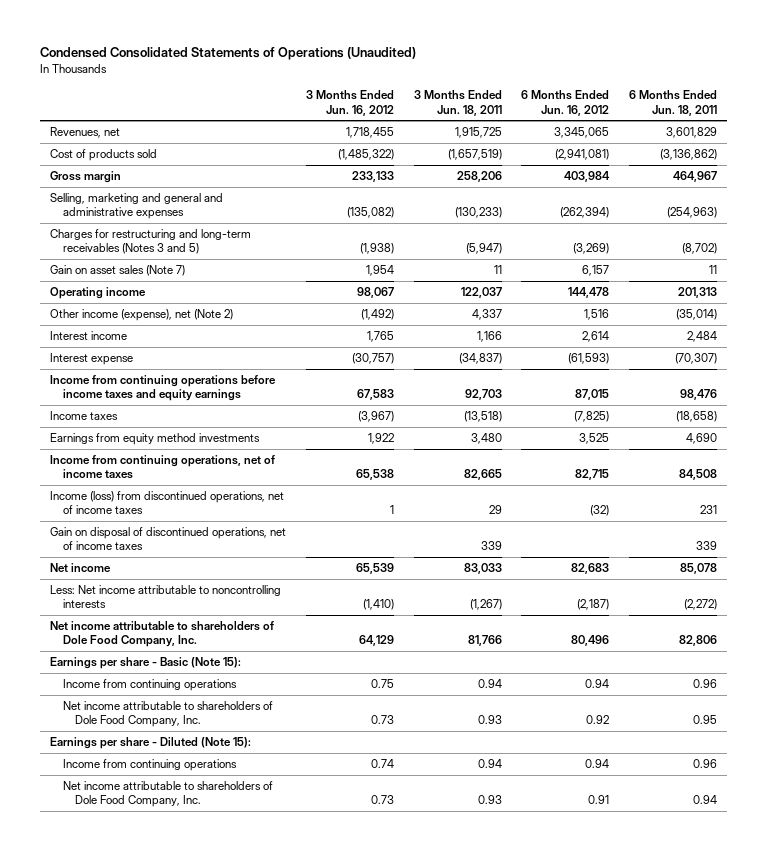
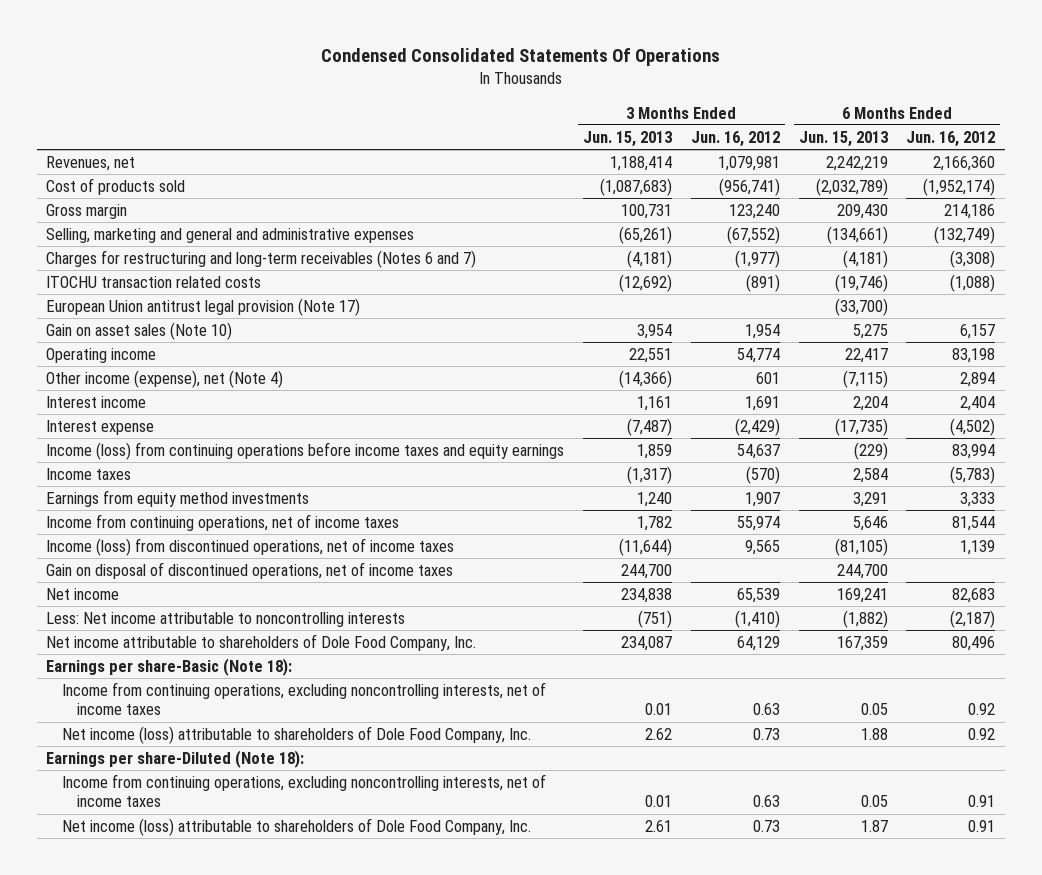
- Condensed Consolidated Statements of Operations (Unaudited)
+ Condensed Consolidated Statements Of Operations
- | 3 Months Ended Jun. 16, 2012 | 3 Months Ended Jun. 18, 2011 | 6 Months Ended Jun. 16, 2012 | 6 Months Ended Jun. 18, 2011
+ | 3 Months Ended Jun. 15, 2013 | 3 Months Ended Jun. 16, 2012 | 6 Months Ended Jun. 15, 2013 | 6 Months Ended Jun. 16, 2012
- Revenues, net | 1,718,455 | 1,915,725 | 3,345,065 | 3,601,829
- Cost of products sold | (1,485,322) | (1,657,519) | (2,941,081) | (3,136,862)
- Gross margin | 233,133 | 258,206 | 403,984 | 464,967
- Selling, marketing and general and administrative expenses | (135,082) | (130,233) | (262,394) | (254,963)
- Charges for restructuring and long-term receivables (Notes 3 and 5) | (1,938) | (5,947) | (3,269) | (8,702)
- Gain on asset sales (Note 7) | 1,954 | 11 | 6,157 | 11
- Operating income | 98,067 | 122,037 | 144,478 | 201,313
- Other income (expense), net (Note 2) | (1,492) | 4,337 | 1,516 | (35,014)
- Interest income | 1,765 | 1,166 | 2,614 | 2,484
- Interest expense | (30,757) | (34,837) | (61,593) | (70,307)
- Income from continuing operations before income taxes and equity earnings | 67,583 | 92,703 | 87,015 | 98,476
- Income taxes | (3,967) | (13,518) | (7,825) | (18,658)
- Earnings from equity method investments | 1,922 | 3,480 | 3,525 | 4,690
- Income from continuing operations, net of income taxes | 65,538 | 82,665 | 82,715 | 84,508
- Income (loss) from discontinued operations, net of income taxes | 1 | 29 | (32) | 231
+ Revenues, net | 1,188,414 | 1,079,981 | 2,242,219 | 2,166,360
+ Cost of products sold | (1,087,683) | (956,741) | (2,032,789) | (1,952,174)
+ Gross margin | 100,731 | 123,240 | 209,430 | 214,186
+ Selling, marketing and general and administrative expenses | (65,261) | (67,552) | (134,661) | (132,749)
+ Charges for restructuring and long-term receivables (Notes 6 and 7) | (4,181) | (1,977) | (4,181) | (3,308)
+ ITOCHU transaction related costs | (12,692) | (891) | (19,746) | (1,088)
+ European Union antitrust legal provision (Note 17) | | | (33,700) |
+ Gain on asset sales (Note 10) | 3,954 | 1,954 | 5,275 | 6,157
+ Operating income | 22,551 | 54,774 | 22,417 | 83,198
+ Other income (expense), net (Note 4) | (14,366) | 601 | (7,115) | 2,894
+ Interest income | 1,161 | 1,691 | 2,204 | 2,404
+ Interest expense | (7,487) | (2,429) | (17,735) | (4,502)
+ Income (loss) from continuing operations before income taxes and equity earnings | 1,859 | 54,637 | (229) | 83,994
+ Income taxes | (1,317) | (570) | 2,584 | (5,783)
+ Earnings from equity method investments | 1,240 | 1,907 | 3,291 | 3,333
+ Income from continuing operations, net of income taxes | 1,782 | 55,974 | 5,646 | 81,544
+ Income (loss) from discontinued operations, net of income taxes | (11,644) | 9,565 | (81,105) | 1,139
- Earnings per share - Basic (Note 15):
- Income from continuing operations | 0.75 | 0.94 | 0.94 | 0.96
- Net income attributable to shareholders of Dole Food Company, Inc. | 0.73 | 0.93 | 0.92 | 0.95
- Earnings per share - Diluted (Note 15):
- Income from continuing operations | 0.74 | 0.94 | 0.94 | 0.96
- Net income attributable to shareholders of Dole Food Company, Inc. | 0.73 | 0.93 | 0.91 | 0.94
+ Earnings per share-Basic (Note 18):
+ Income from continuing operations, excluding noncontrolling interests, net of income taxes | 0.01 | 0.63 | 0.05 | 0.92
+ Net income (loss) attributable to shareholders of Dole Food Company, Inc. | 2.62 | 0.73 | 1.88 | 0.92
+ Earnings per share-Diluted (Note 18):
+ Income from continuing operations, excluding noncontrolling interests, net of income taxes | 0.01 | 0.63 | 0.05 | 0.91
+ Net income (loss) attributable to shareholders of Dole Food Company, Inc. | 2.61 | 0.73 | 1.87 | 0.91

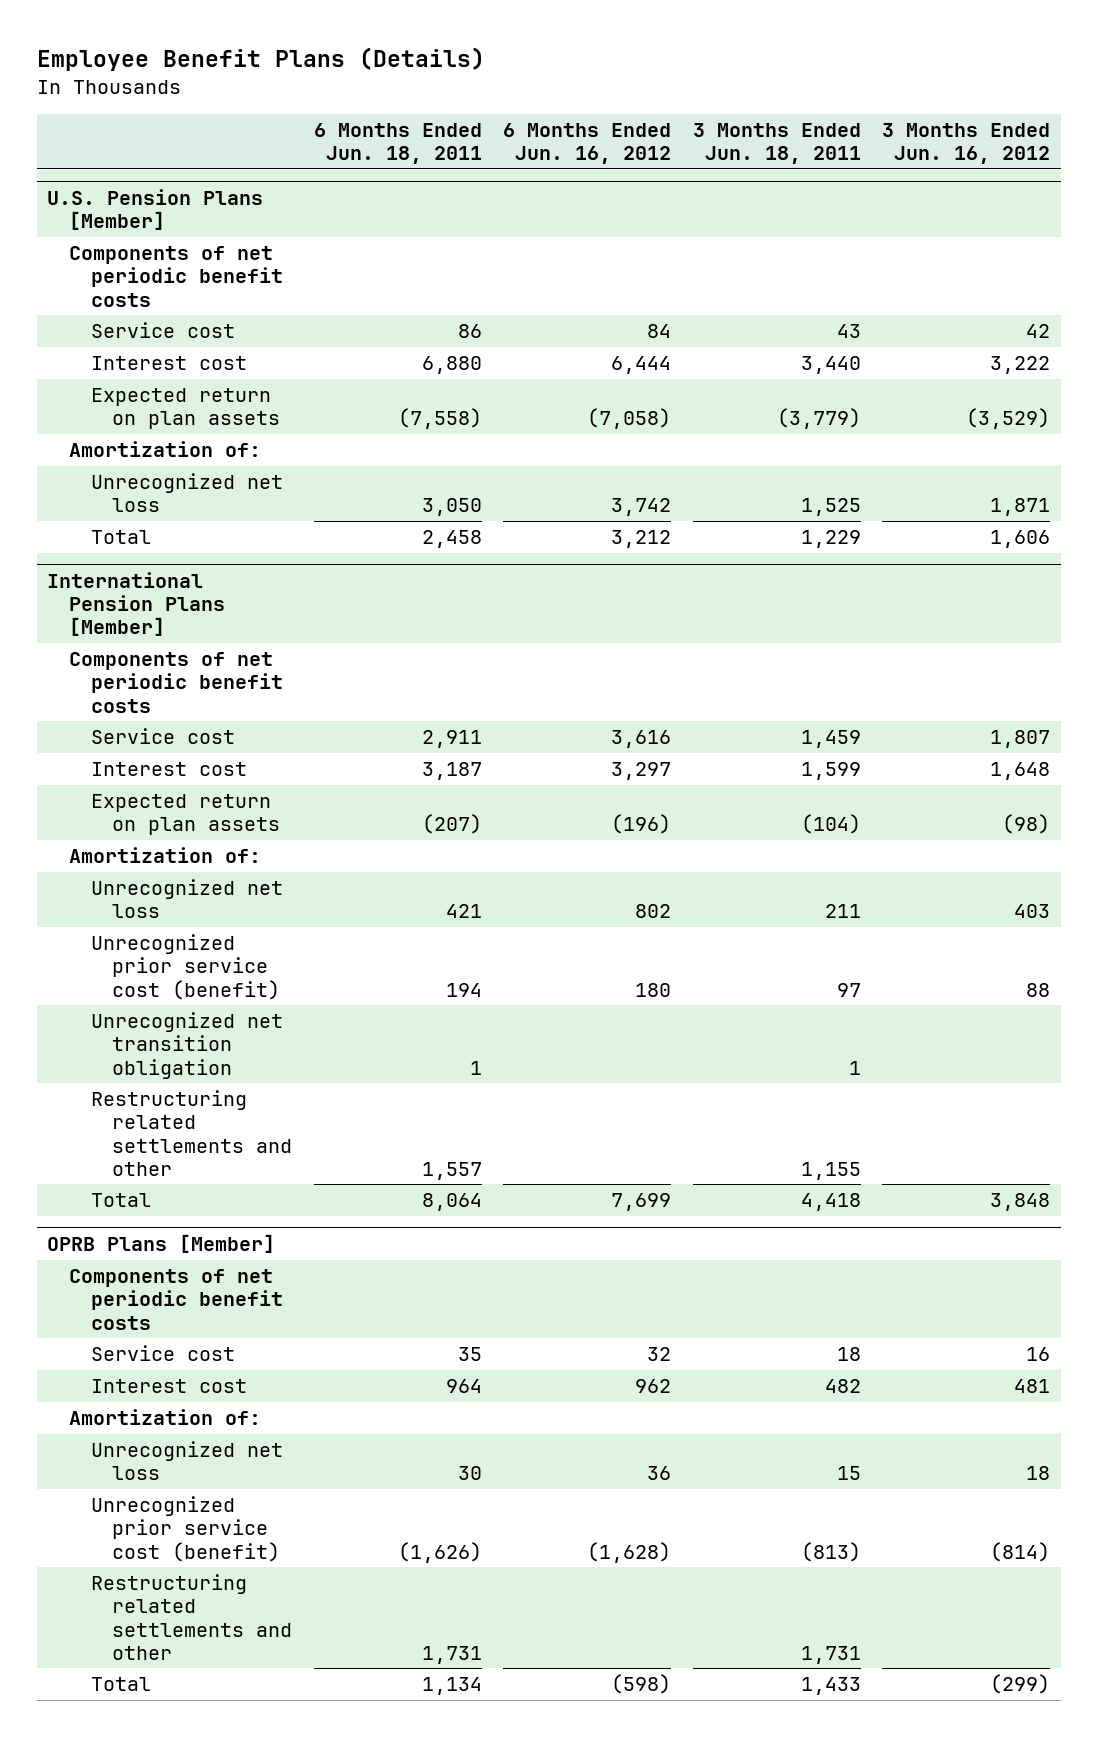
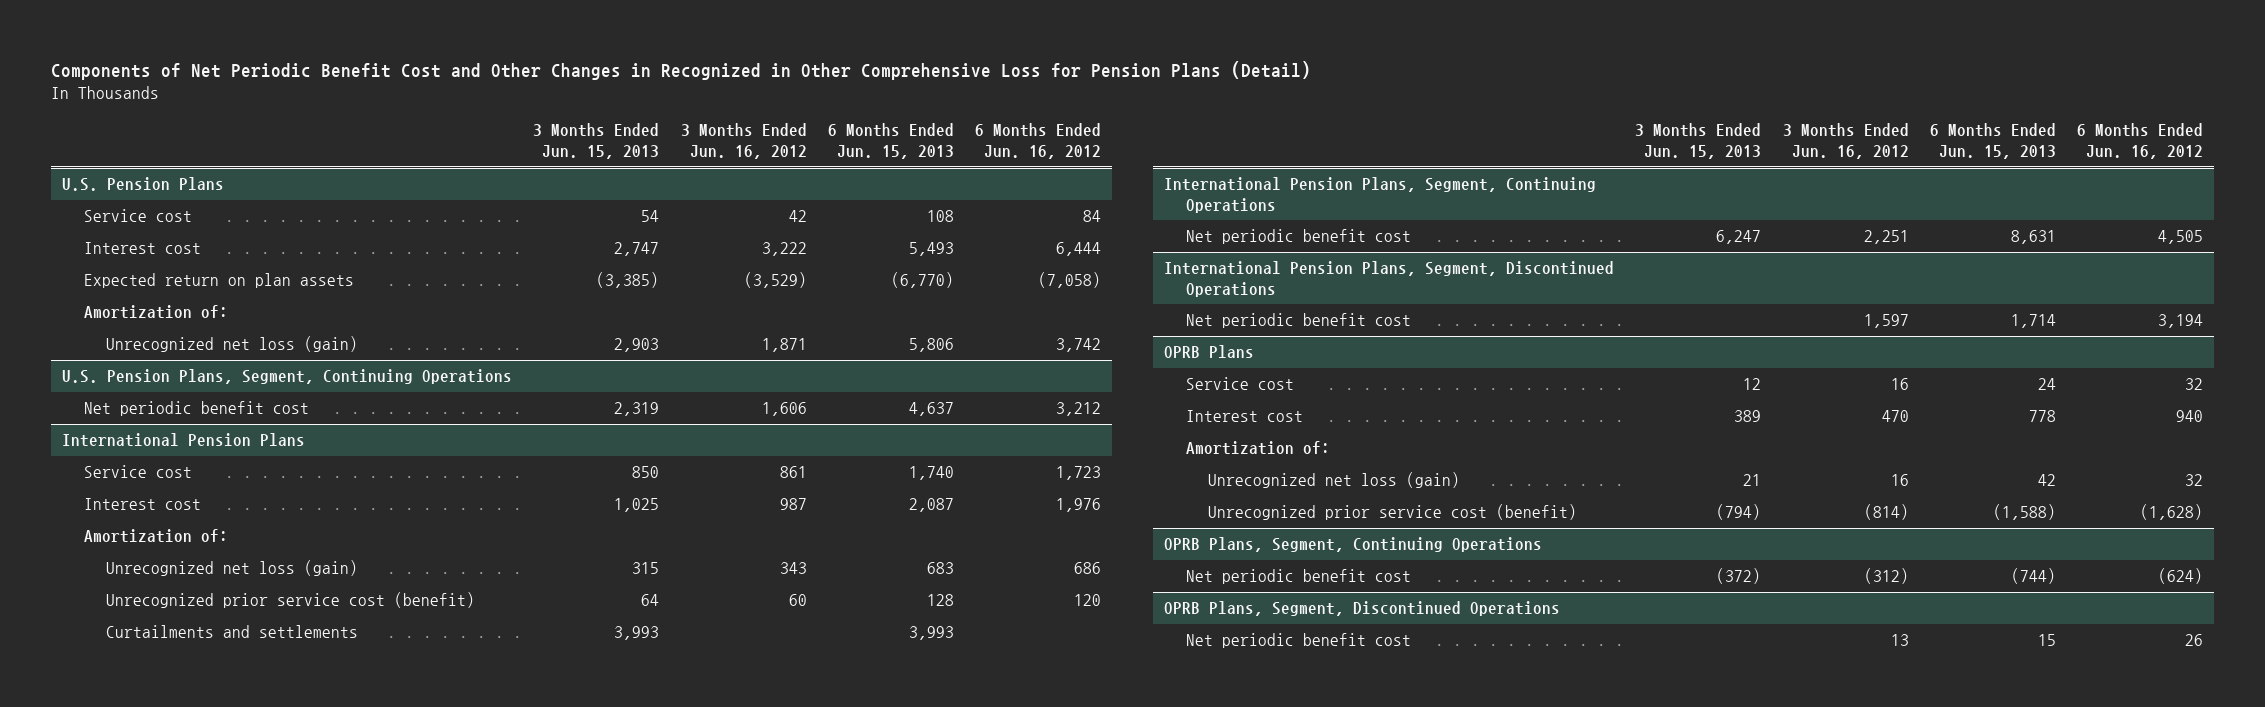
- Employee Benefit Plans (Details)
+ Components of Net Periodic Benefit Cost and Other Changes in Recognized in Other Comprehensive Loss for Pension Plans (Detail)
- | 6 Months Ended Jun. 18, 2011 | 6 Months Ended Jun. 16, 2012 | 3 Months Ended Jun. 18, 2011 | 3 Months Ended Jun. 16, 2012
+ | 3 Months Ended Jun. 15, 2013 | 3 Months Ended Jun. 16, 2012 | 6 Months Ended Jun. 15, 2013 | 6 Months Ended Jun. 16, 2012
- U.S. Pension Plans [Member]
- Components of net periodic benefit costs
+ U.S. Pension Plans
- Unrecognized net loss | 3,050 | 3,742 | 1,525 | 1,871
- Total | 2,458 | 3,212 | 1,229 | 1,606
- International Pension Plans [Member]
- Components of net periodic benefit costs
- Service cost | 2,911 | 3,616 | 1,459 | 1,807
- Interest cost | 3,187 | 3,297 | 1,599 | 1,648
- Expected return on plan assets | (207) | (196) | (104) | (98)
+ Unrecognized net loss (gain) | 2,903 | 1,871 | 5,806 | 3,742
+ U.S. Pension Plans, Segment, Continuing Operations
+ Net periodic benefit cost | 2,319 | 1,606 | 4,637 | 3,212
+ International Pension Plans
+ Service cost | 850 | 861 | 1,740 | 1,723
+ Interest cost | 1,025 | 987 | 2,087 | 1,976
- Unrecognized net loss | 421 | 802 | 211 | 403
- Unrecognized prior service cost (benefit) | 194 | 180 | 97 | 88
- Unrecognized net transition obligation | 1 | | 1 |
- Restructuring related settlements and other | 1,557 | | 1,155 |
- Total | 8,064 | 7,699 | 4,418 | 3,848
- OPRB Plans [Member]
- Components of net periodic benefit costs
+ Unrecognized net loss (gain) | 315 | 343 | 683 | 686
+ Unrecognized prior service cost (benefit) | 64 | 60 | 128 | 120
+ Curtailments and settlements | 3,993 | | 3,993 |
+ International Pension Plans, Segment, Continuing Operations
+ Net periodic benefit cost | 6,247 | 2,251 | 8,631 | 4,505
+ International Pension Plans, Segment, Discontinued Operations
+ Net periodic benefit cost | | 1,597 | 1,714 | 3,194
+ OPRB Plans
- Interest cost | 964 | 962 | 482 | 481
+ Interest cost | 389 | 470 | 778 | 940
- Unrecognized net loss | 30 | 36 | 15 | 18
+ Unrecognized net loss (gain) | 21 | 16 | 42 | 32
- Restructuring related settlements and other | 1,731 | | 1,731 |
- Total | 1,134 | (598) | 1,433 | (299)
+ OPRB Plans, Segment, Continuing Operations
+ Net periodic benefit cost | (372) | (312) | (744) | (624)
+ OPRB Plans, Segment, Discontinued Operations
+ Net periodic benefit cost | | 13 | 15 | 26

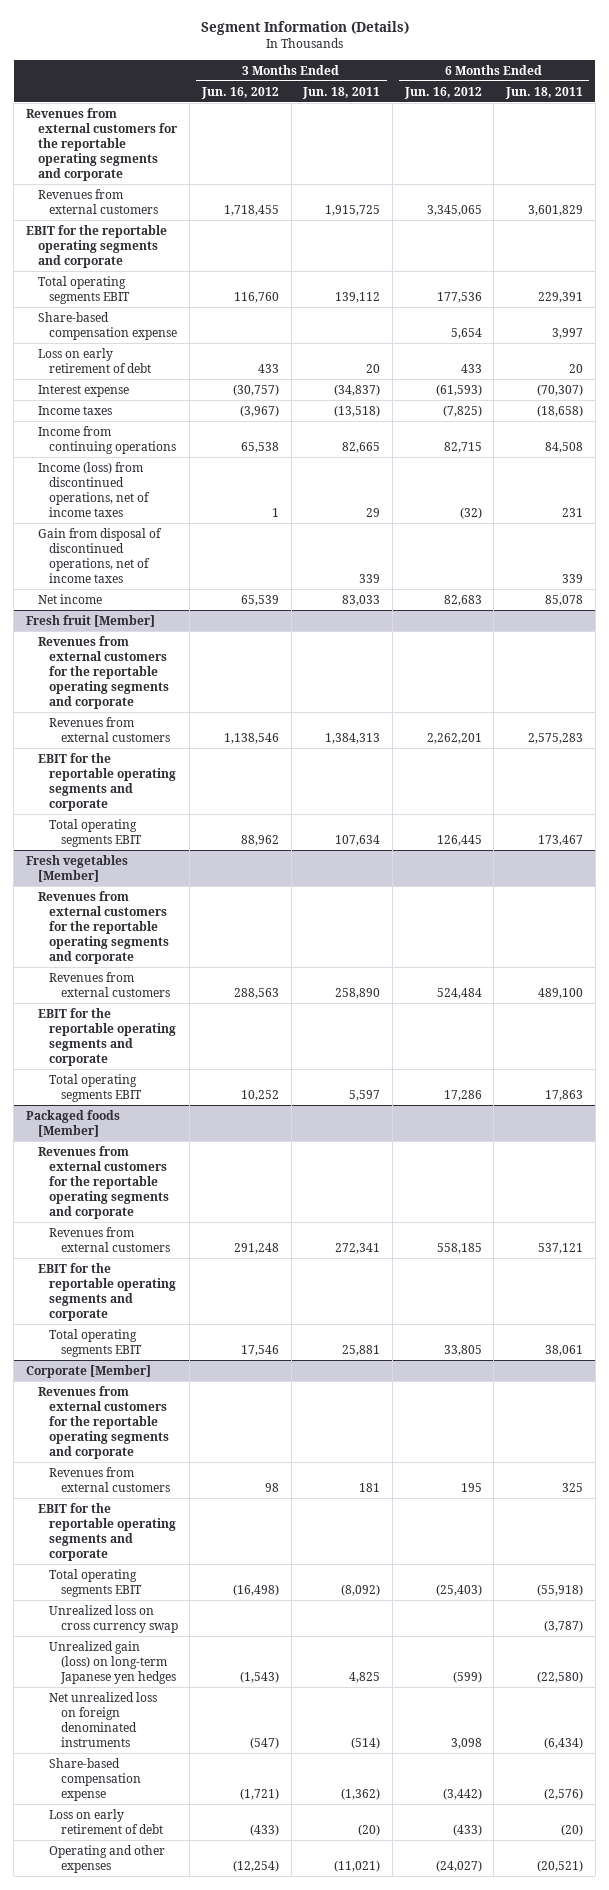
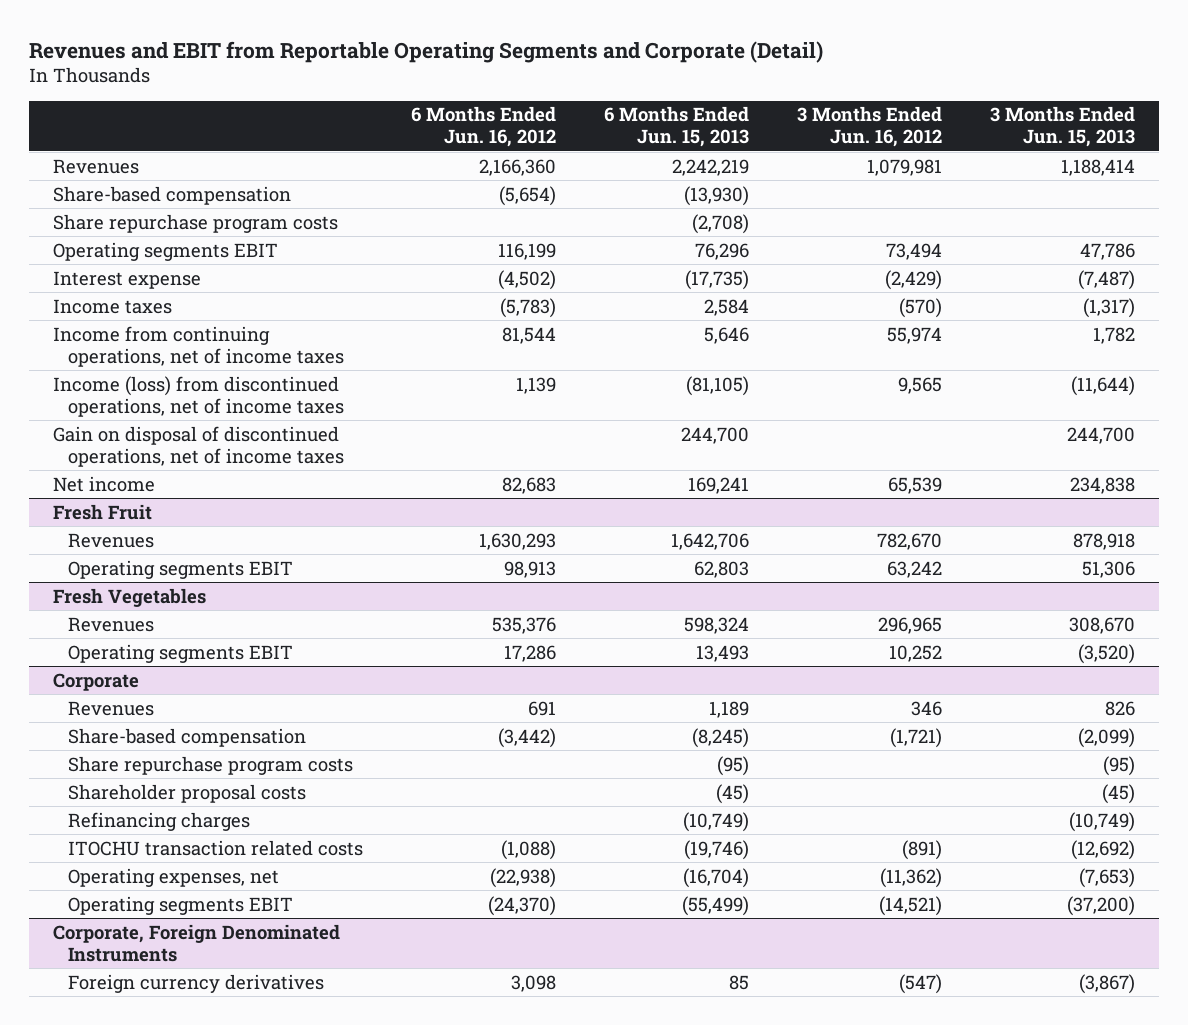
- Segment Information (Details)
+ Revenues and EBIT from Reportable Operating Segments and Corporate (Detail)
- | 3 Months Ended Jun. 16, 2012 | 3 Months Ended Jun. 18, 2011 | 6 Months Ended Jun. 16, 2012 | 6 Months Ended Jun. 18, 2011
+ | 6 Months Ended Jun. 16, 2012 | 6 Months Ended Jun. 15, 2013 | 3 Months Ended Jun. 16, 2012 | 3 Months Ended Jun. 15, 2013
- Revenues from external customers for the reportable operating segments and corporate
- Revenues from external customers | 1,718,455 | 1,915,725 | 3,345,065 | 3,601,829
- EBIT for the reportable operating segments and corporate
- Total operating segments EBIT | 116,760 | 139,112 | 177,536 | 229,391
- Share-based compensation expense | | | 5,654 | 3,997
- Loss on early retirement of debt | 433 | 20 | 433 | 20
- Interest expense | (30,757) | (34,837) | (61,593) | (70,307)
- Income taxes | (3,967) | (13,518) | (7,825) | (18,658)
- Income from continuing operations | 65,538 | 82,665 | 82,715 | 84,508
- Income (loss) from discontinued operations, net of income taxes | 1 | 29 | (32) | 231
- Gain from disposal of discontinued operations, net of income taxes | | 339 | | 339
+ Revenues | 2,166,360 | 2,242,219 | 1,079,981 | 1,188,414
+ Share-based compensation | (5,654) | (13,930) | |
+ Share repurchase program costs | | (2,708) | |
+ Operating segments EBIT | 116,199 | 76,296 | 73,494 | 47,786
+ Interest expense | (4,502) | (17,735) | (2,429) | (7,487)
+ Income taxes | (5,783) | 2,584 | (570) | (1,317)
+ Income from continuing operations, net of income taxes | 81,544 | 5,646 | 55,974 | 1,782
+ Income (loss) from discontinued operations, net of income taxes | 1,139 | (81,105) | 9,565 | (11,644)
+ Gain on disposal of discontinued operations, net of income taxes | | 244,700 | | 244,700
- Fresh fruit [Member]
- Revenues from external customers for the reportable operating segments and corporate
- Revenues from external customers | 1,138,546 | 1,384,313 | 2,262,201 | 2,575,283
- EBIT for the reportable operating segments and corporate
- Total operating segments EBIT | 88,962 | 107,634 | 126,445 | 173,467
- Fresh vegetables [Member]
- Revenues from external customers for the reportable operating segments and corporate
- Revenues from external customers | 288,563 | 258,890 | 524,484 | 489,100
- EBIT for the reportable operating segments and corporate
- Total operating segments EBIT | 10,252 | 5,597 | 17,286 | 17,863
- Packaged foods [Member]
- Revenues from external customers for the reportable operating segments and corporate
- Revenues from external customers | 291,248 | 272,341 | 558,185 | 537,121
- EBIT for the reportable operating segments and corporate
- Total operating segments EBIT | 17,546 | 25,881 | 33,805 | 38,061
- Corporate [Member]
- Revenues from external customers for the reportable operating segments and corporate
- Revenues from external customers | 98 | 181 | 195 | 325
- EBIT for the reportable operating segments and corporate
- Total operating segments EBIT | (16,498) | (8,092) | (25,403) | (55,918)
- Unrealized loss on cross currency swap | | | | (3,787)
- Unrealized gain (loss) on long-term Japanese yen hedges | (1,543) | 4,825 | (599) | (22,580)
- Net unrealized loss on foreign denominated instruments | (547) | (514) | 3,098 | (6,434)
- Share-based compensation expense | (1,721) | (1,362) | (3,442) | (2,576)
- Loss on early retirement of debt | (433) | (20) | (433) | (20)
- Operating and other expenses | (12,254) | (11,021) | (24,027) | (20,521)
+ Fresh Fruit
+ Revenues | 1,630,293 | 1,642,706 | 782,670 | 878,918
+ Operating segments EBIT | 98,913 | 62,803 | 63,242 | 51,306
+ Fresh Vegetables
+ Revenues | 535,376 | 598,324 | 296,965 | 308,670
+ Operating segments EBIT | 17,286 | 13,493 | 10,252 | (3,520)
+ Corporate
+ Revenues | 691 | 1,189 | 346 | 826
+ Share-based compensation | (3,442) | (8,245) | (1,721) | (2,099)
+ Share repurchase program costs | | (95) | | (95)
+ Shareholder proposal costs | | (45) | | (45)
+ Refinancing charges | | (10,749) | | (10,749)
+ ITOCHU transaction related costs | (1,088) | (19,746) | (891) | (12,692)
+ Operating expenses, net | (22,938) | (16,704) | (11,362) | (7,653)
+ Operating segments EBIT | (24,370) | (55,499) | (14,521) | (37,200)
+ Corporate, Foreign Denominated Instruments
+ Foreign currency derivatives | 3,098 | 85 | (547) | (3,867)

